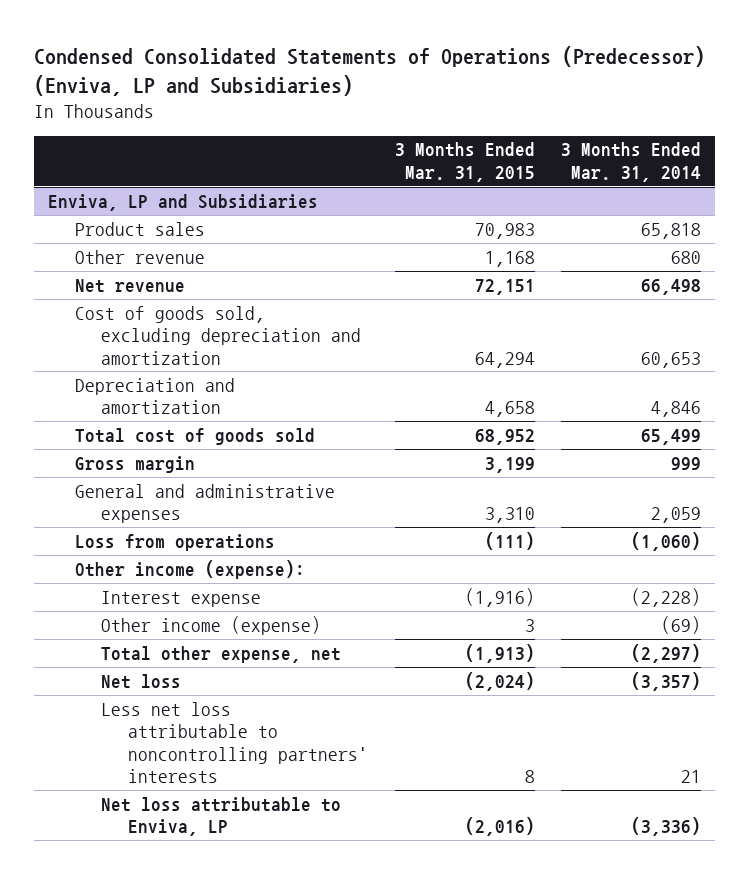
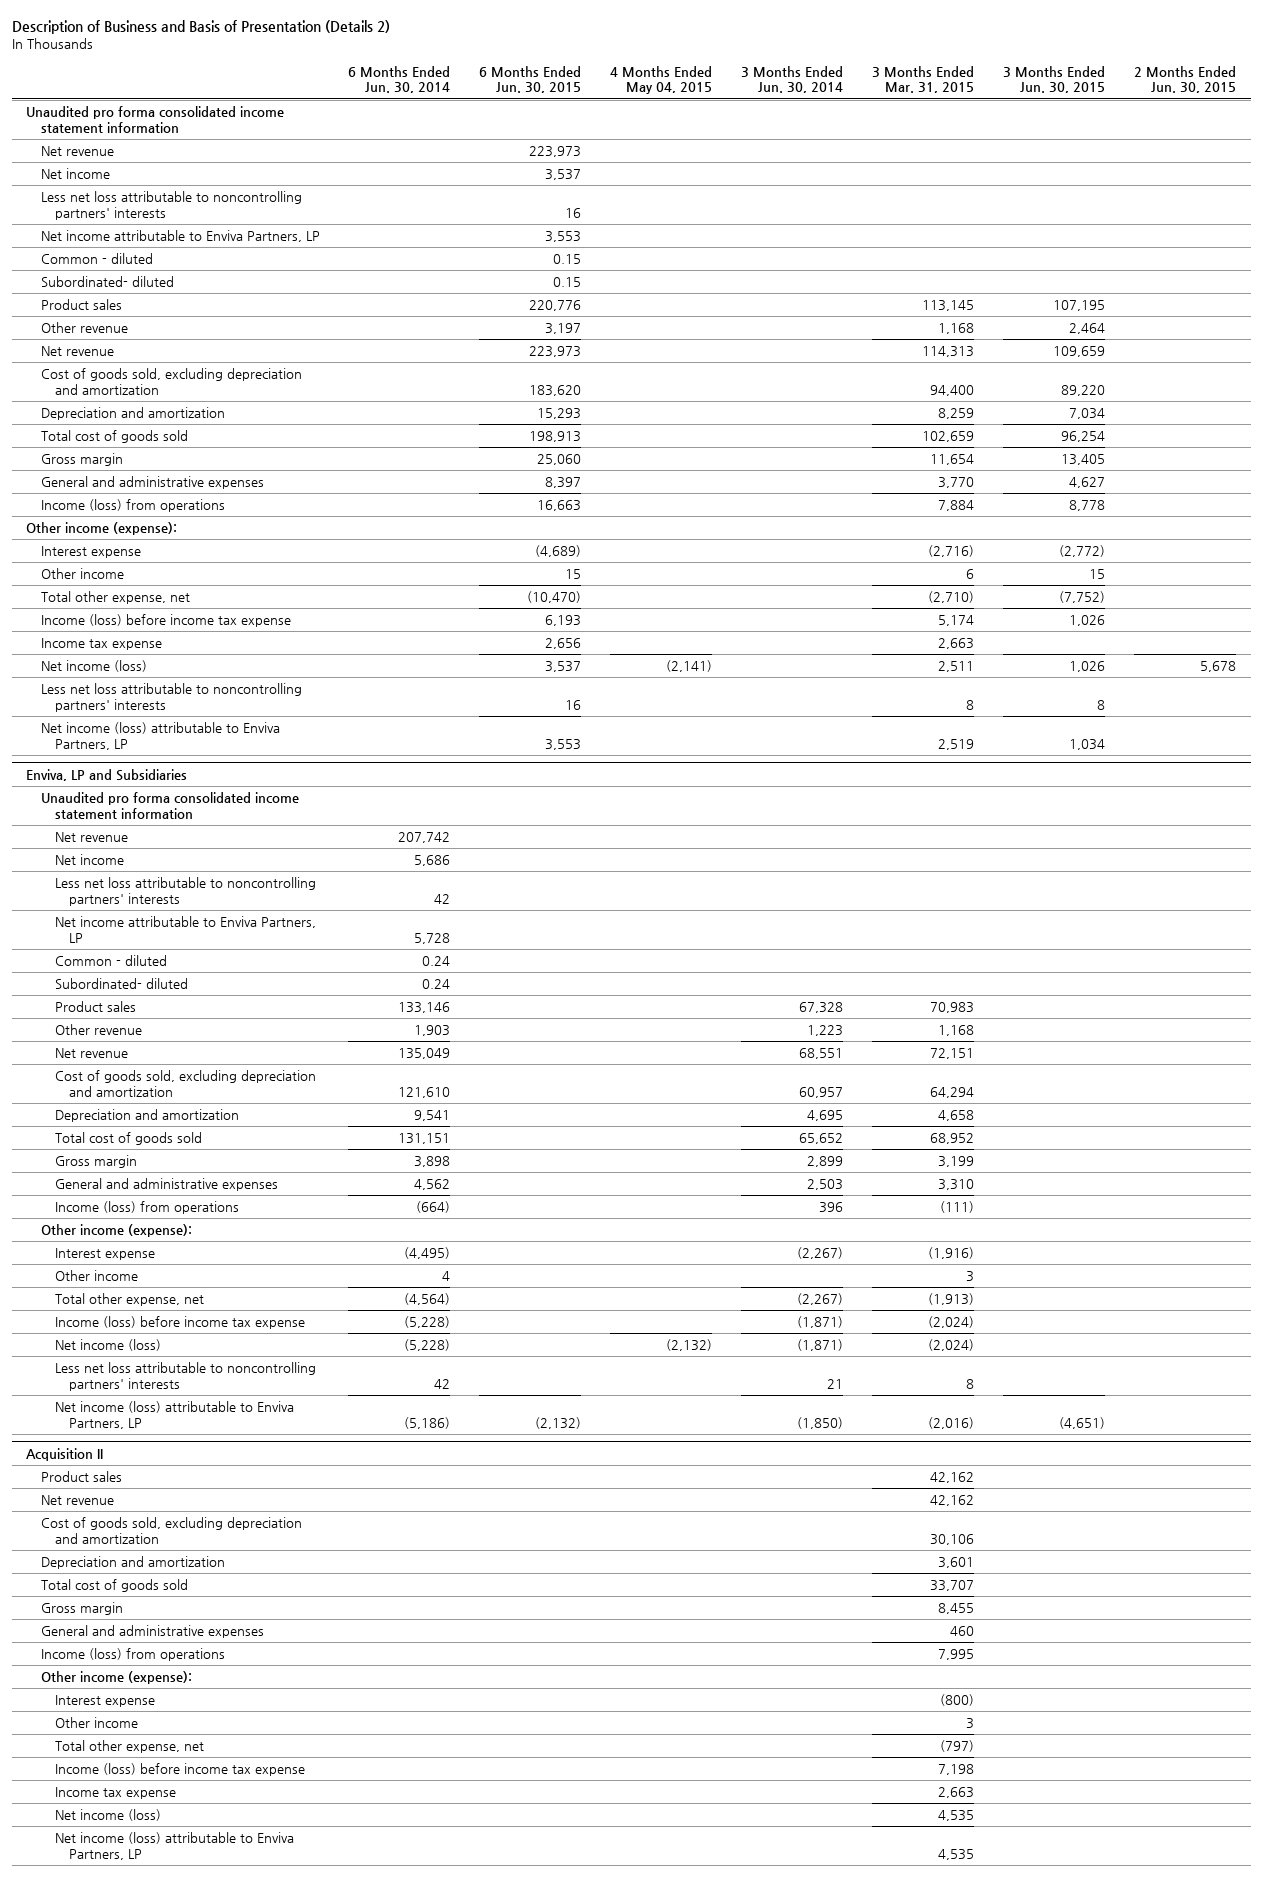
- Condensed Consolidated Statements of Operations (Predecessor) (Enviva, LP and Subsidiaries)
+ Description of Business and Basis of Presentation (Details 2)
- | 3 Months Ended Mar. 31, 2015 | 3 Months Ended Mar. 31, 2014
+ | 6 Months Ended Jun. 30, 2014 | 6 Months Ended Jun. 30, 2015 | 4 Months Ended May 04, 2015 | 3 Months Ended Jun. 30, 2014 | 3 Months Ended Mar. 31, 2015 | 3 Months Ended Jun. 30, 2015 | 2 Months Ended Jun. 30, 2015
+ Unaudited pro forma consolidated income statement information
+ Net revenue | | 223,973 | | | | |
+ Net income | | 3,537 | | | | |
+ Less net loss attributable to noncontrolling partners' interests | | 16 | | | | |
+ Net income attributable to Enviva Partners, LP | | 3,553 | | | | |
+ Common - diluted | | 0.15 | | | | |
+ Subordinated- diluted | | 0.15 | | | | |
+ Product sales | | 220,776 | | | 113,145 | 107,195 |
+ Other revenue | | 3,197 | | | 1,168 | 2,464 |
+ Net revenue | | 223,973 | | | 114,313 | 109,659 |
+ Cost of goods sold, excluding depreciation and amortization | | 183,620 | | | 94,400 | 89,220 |
+ Depreciation and amortization | | 15,293 | | | 8,259 | 7,034 |
+ Total cost of goods sold | | 198,913 | | | 102,659 | 96,254 |
+ Gross margin | | 25,060 | | | 11,654 | 13,405 |
+ General and administrative expenses | | 8,397 | | | 3,770 | 4,627 |
+ Income (loss) from operations | | 16,663 | | | 7,884 | 8,778 |
+ Other income (expense):
+ Interest expense | | (4,689) | | | (2,716) | (2,772) |
+ Other income | | 15 | | | 6 | 15 |
+ Total other expense, net | | (10,470) | | | (2,710) | (7,752) |
+ Income (loss) before income tax expense | | 6,193 | | | 5,174 | 1,026 |
+ Income tax expense | | 2,656 | | | 2,663 | |
+ Net income (loss) | | 3,537 | (2,141) | | 2,511 | 1,026 | 5,678
+ Less net loss attributable to noncontrolling partners' interests | | 16 | | | 8 | 8 |
+ Net income (loss) attributable to Enviva Partners, LP | | 3,553 | | | 2,519 | 1,034 |
@ Enviva, LP and Subsidiaries
+ Unaudited pro forma consolidated income statement information
+ Net revenue | 207,742 | | | | | |
+ Net income | 5,686 | | | | | |
+ Less net loss attributable to noncontrolling partners' interests | 42 | | | | | |
+ Net income attributable to Enviva Partners, LP | 5,728 | | | | | |
+ Common - diluted | 0.24 | | | | | |
+ Subordinated- diluted | 0.24 | | | | | |
- Loss from operations | (111) | (1,060)
+ Income (loss) from operations | (664) | | | 396 | (111) | |
- Other income (expense) | 3 | (69)
+ Other income | 4 | | | | 3 | |
- Net loss | (2,024) | (3,357)
+ Income (loss) before income tax expense | (5,228) | | | (1,871) | (2,024) | |
+ Net income (loss) | (5,228) | | (2,132) | (1,871) | (2,024) | |
- Net loss attributable to Enviva, LP | (2,016) | (3,336)
+ Net income (loss) attributable to Enviva Partners, LP | (5,186) | (2,132) | | (1,850) | (2,016) | (4,651) |
+ Acquisition II
+ Product sales | | | | | 42,162 | |
+ Net revenue | | | | | 42,162 | |
+ Cost of goods sold, excluding depreciation and amortization | | | | | 30,106 | |
+ Depreciation and amortization | | | | | 3,601 | |
+ Total cost of goods sold | | | | | 33,707 | |
+ Gross margin | | | | | 8,455 | |
+ General and administrative expenses | | | | | 460 | |
+ Income (loss) from operations | | | | | 7,995 | |
+ Other income (expense):
+ Interest expense | | | | | (800) | |
+ Other income | | | | | 3 | |
+ Total other expense, net | | | | | (797) | |
+ Income (loss) before income tax expense | | | | | 7,198 | |
+ Income tax expense | | | | | 2,663 | |
+ Net income (loss) | | | | | 4,535 | |
+ Net income (loss) attributable to Enviva Partners, LP | | | | | 4,535 | |

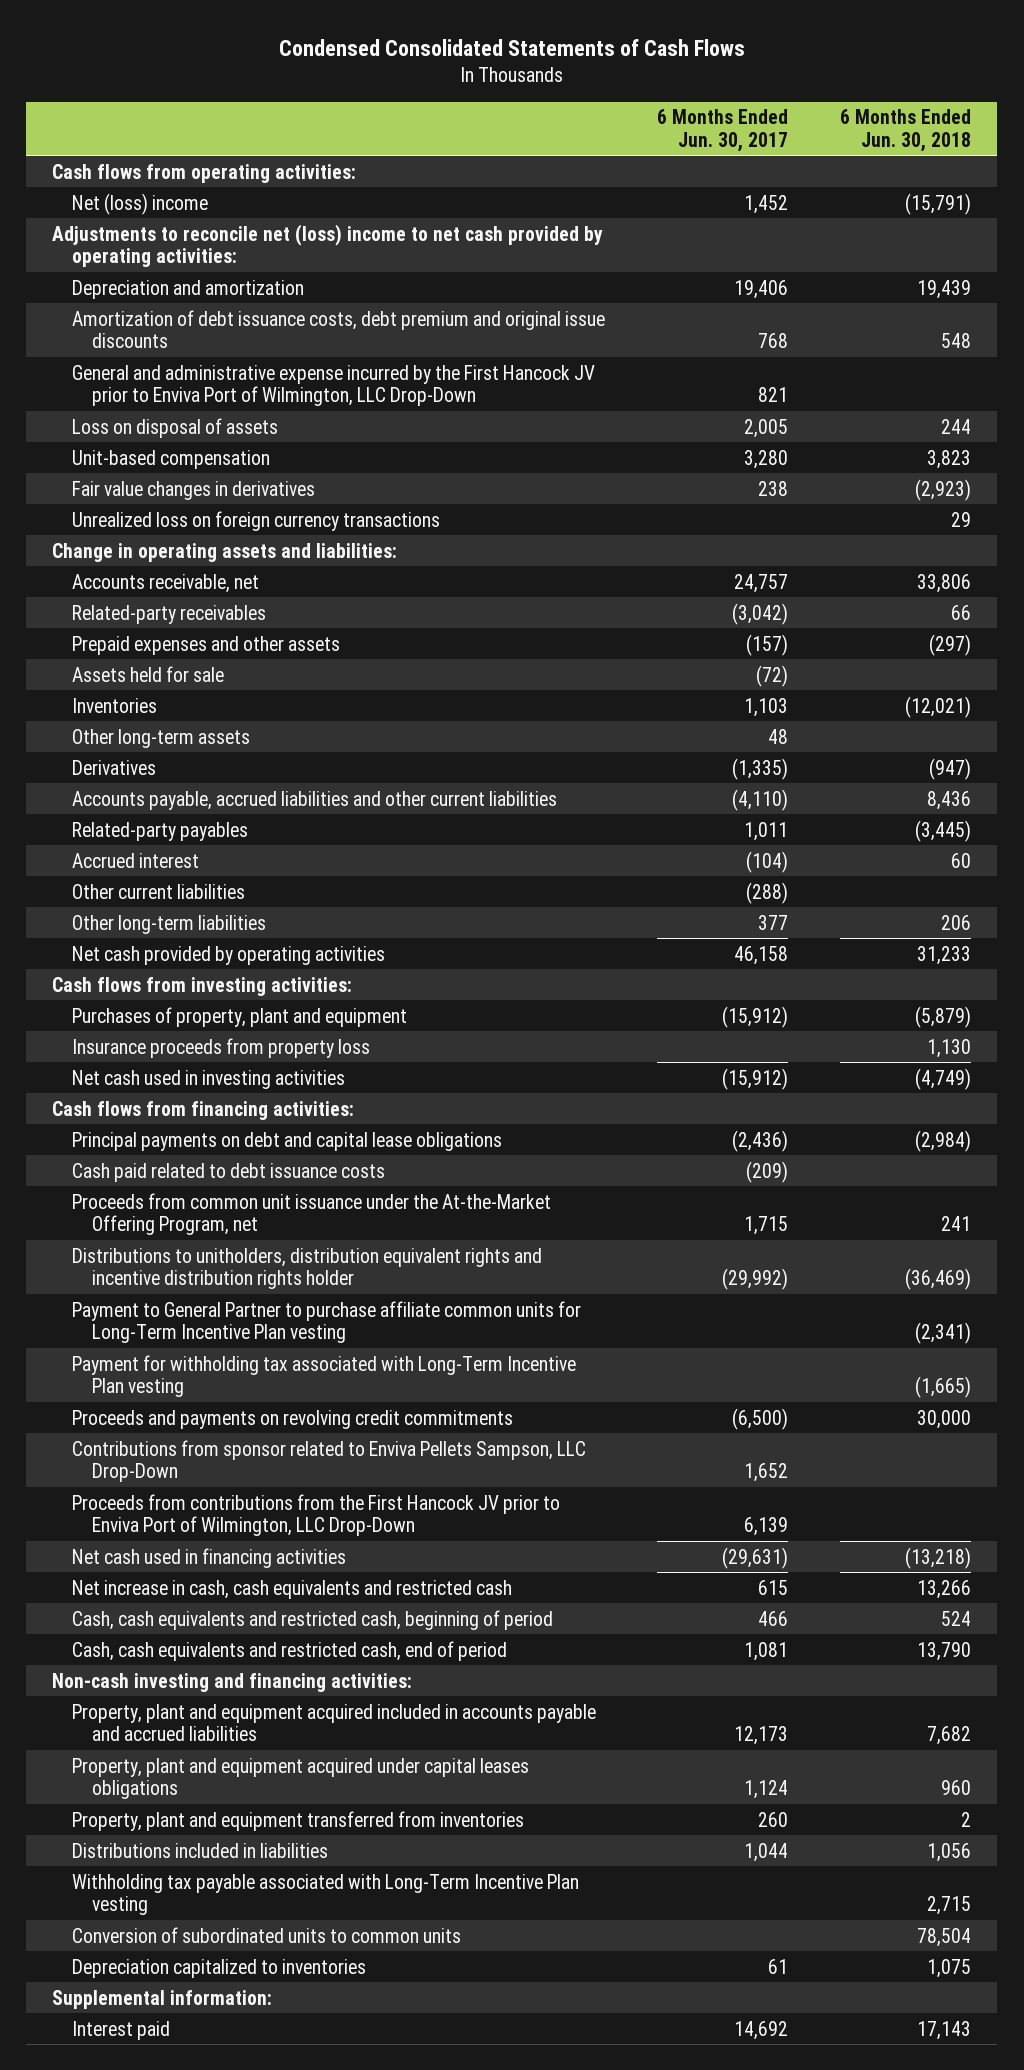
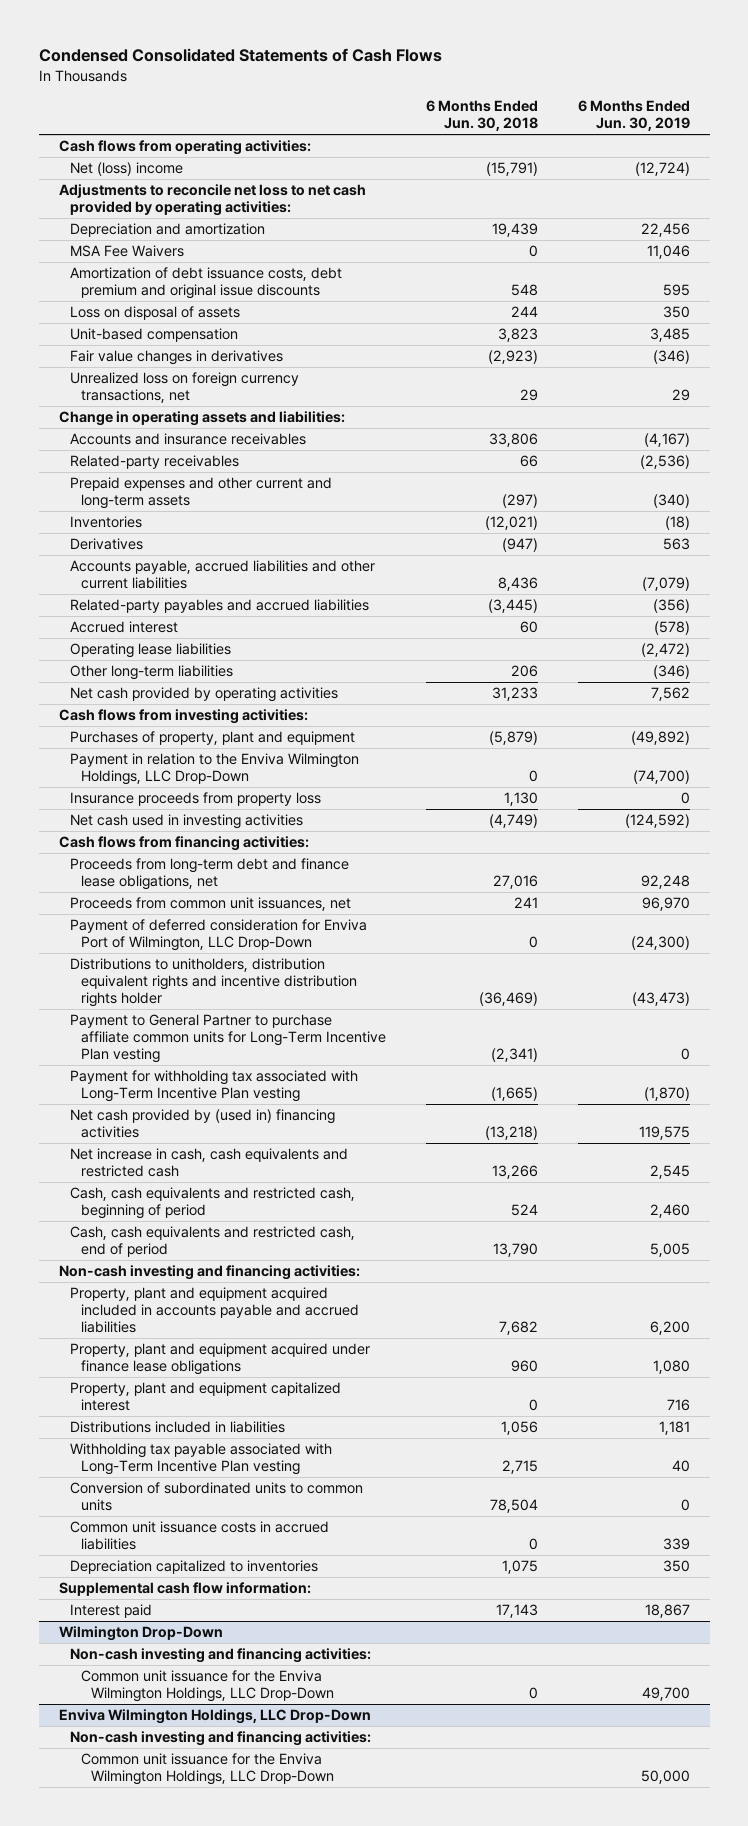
- | 6 Months Ended Jun. 30, 2017 | 6 Months Ended Jun. 30, 2018
+ | 6 Months Ended Jun. 30, 2018 | 6 Months Ended Jun. 30, 2019
- Adjustments to reconcile net (loss) income to net cash provided by operating activities:
+ Adjustments to reconcile net loss to net cash provided by operating activities:
+ MSA Fee Waivers | 0 | 11,046
- General and administrative expense incurred by the First Hancock JV prior to Enviva Port of Wilmington, LLC Drop-Down | 821 |
- Unrealized loss on foreign currency transactions | | 29
+ Unrealized loss on foreign currency transactions, net | 29 | 29
- Accounts receivable, net | 24,757 | 33,806
+ Accounts and insurance receivables | 33,806 | (4,167)
- Prepaid expenses and other assets | (157) | (297)
- Assets held for sale | (72) |
+ Prepaid expenses and other current and long-term assets | (297) | (340)
- Other long-term assets | 48 |
- Related-party payables | 1,011 | (3,445)
+ Related-party payables and accrued liabilities | (3,445) | (356)
- Other current liabilities | (288) |
+ Operating lease liabilities | | (2,472)
+ Payment in relation to the Enviva Wilmington Holdings, LLC Drop-Down | 0 | (74,700)
- Principal payments on debt and capital lease obligations | (2,436) | (2,984)
- Cash paid related to debt issuance costs | (209) |
- Proceeds from common unit issuance under the At-the-Market Offering Program, net | 1,715 | 241
+ Proceeds from long-term debt and finance lease obligations, net | 27,016 | 92,248
+ Proceeds from common unit issuances, net | 241 | 96,970
+ Payment of deferred consideration for Enviva Port of Wilmington, LLC Drop-Down | 0 | (24,300)
- Proceeds and payments on revolving credit commitments | (6,500) | 30,000
- Contributions from sponsor related to Enviva Pellets Sampson, LLC Drop-Down | 1,652 |
- Proceeds from contributions from the First Hancock JV prior to Enviva Port of Wilmington, LLC Drop-Down | 6,139 |
- Net cash used in financing activities | (29,631) | (13,218)
+ Net cash provided by (used in) financing activities | (13,218) | 119,575
- Property, plant and equipment acquired under capital leases obligations | 1,124 | 960
- Property, plant and equipment transferred from inventories | 260 | 2
+ Property, plant and equipment acquired under finance lease obligations | 960 | 1,080
+ Property, plant and equipment capitalized interest | 0 | 716
+ Common unit issuance costs in accrued liabilities | 0 | 339
- Supplemental information:
+ Supplemental cash flow information:
+ Wilmington Drop-Down
+ Non-cash investing and financing activities:
+ Common unit issuance for the Enviva Wilmington Holdings, LLC Drop-Down | 0 | 49,700
+ Enviva Wilmington Holdings, LLC Drop-Down
+ Non-cash investing and financing activities:
+ Common unit issuance for the Enviva Wilmington Holdings, LLC Drop-Down | | 50,000

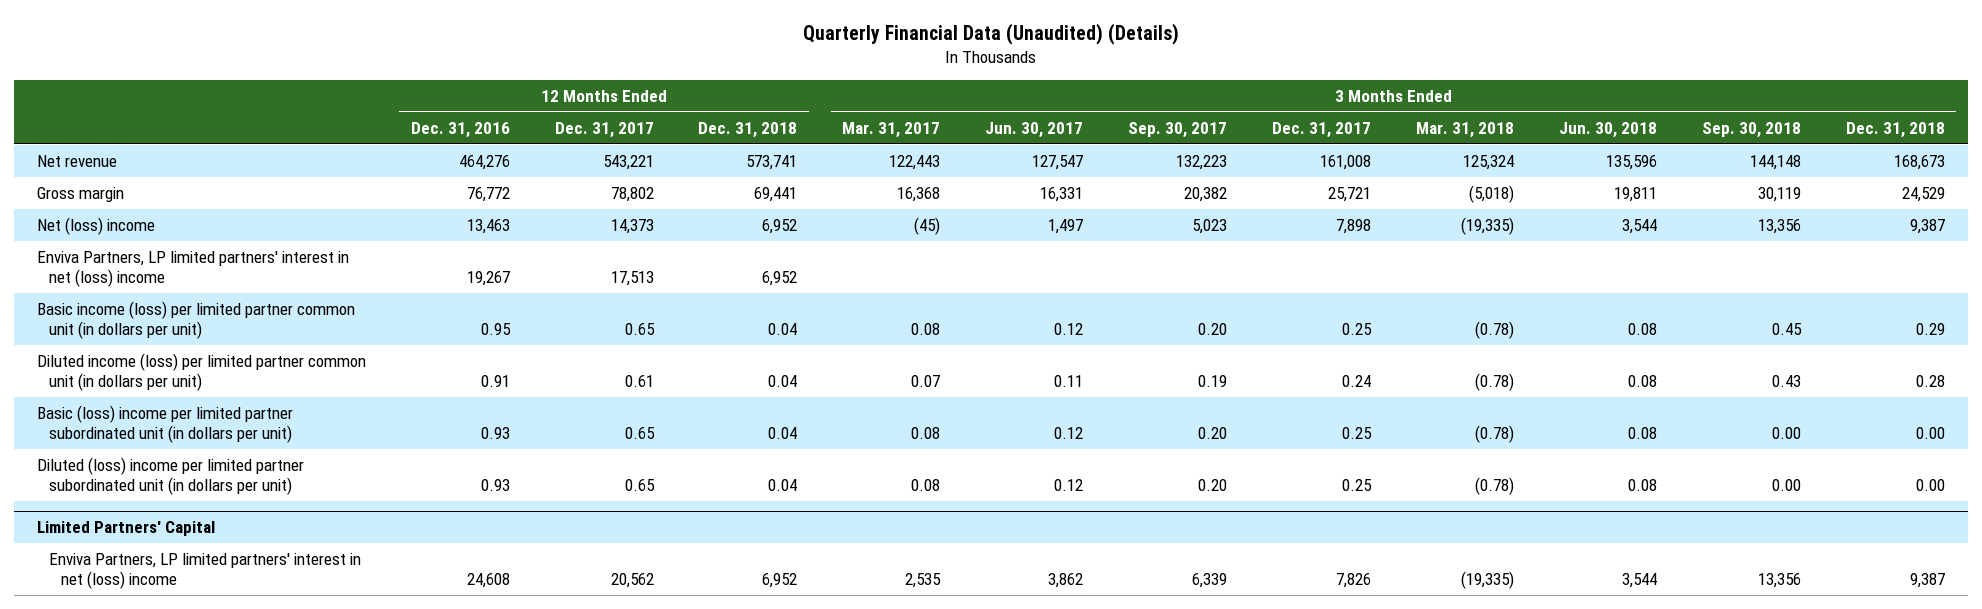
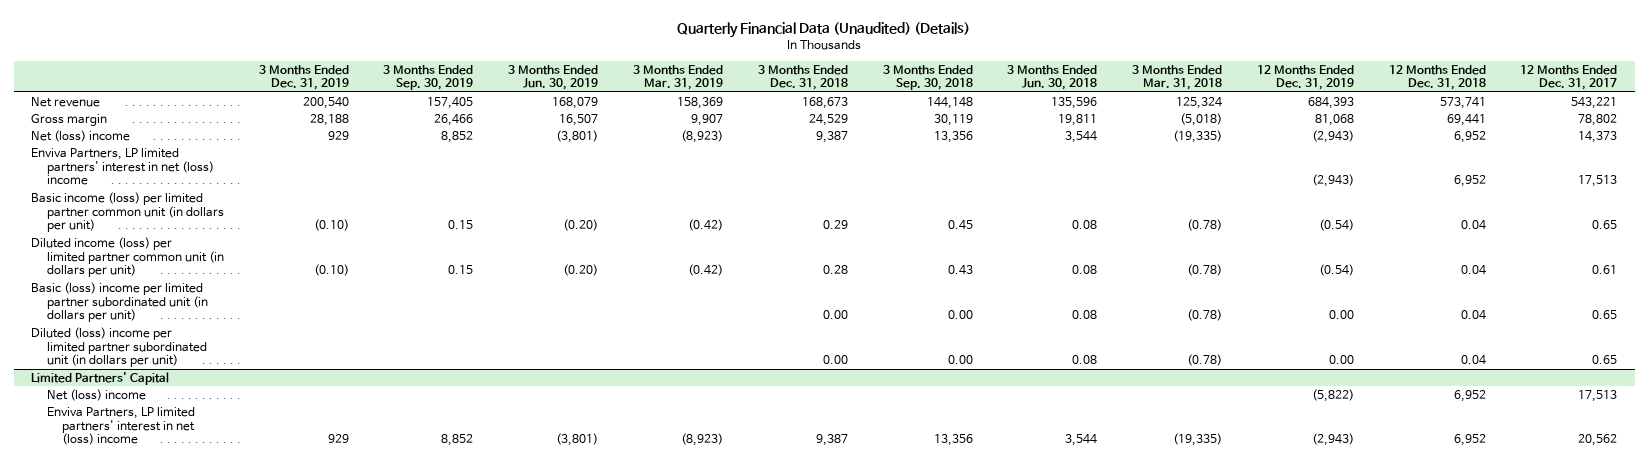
- | 12 Months Ended Dec. 31, 2016 | 12 Months Ended Dec. 31, 2017 | 12 Months Ended Dec. 31, 2018 | 3 Months Ended Mar. 31, 2017 | 3 Months Ended Jun. 30, 2017 | 3 Months Ended Sep. 30, 2017 | 3 Months Ended Dec. 31, 2017 | 3 Months Ended Mar. 31, 2018 | 3 Months Ended Jun. 30, 2018 | 3 Months Ended Sep. 30, 2018 | 3 Months Ended Dec. 31, 2018
+ | 3 Months Ended Dec. 31, 2019 | 3 Months Ended Sep. 30, 2019 | 3 Months Ended Jun. 30, 2019 | 3 Months Ended Mar. 31, 2019 | 3 Months Ended Dec. 31, 2018 | 3 Months Ended Sep. 30, 2018 | 3 Months Ended Jun. 30, 2018 | 3 Months Ended Mar. 31, 2018 | 12 Months Ended Dec. 31, 2019 | 12 Months Ended Dec. 31, 2018 | 12 Months Ended Dec. 31, 2017
@ Limited Partners' Capital
+ Net (loss) income | | | | | | | | | (5,822) | 6,952 | 17,513

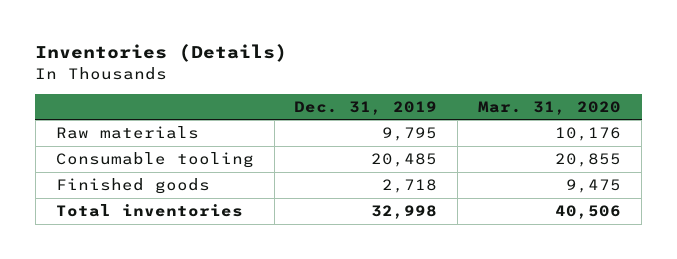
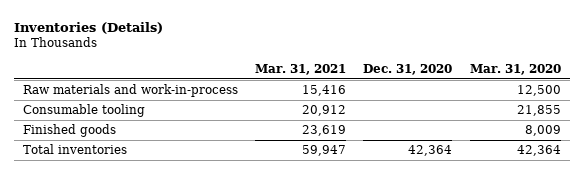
- | Dec. 31, 2019 | Mar. 31, 2020
+ | Mar. 31, 2021 | Dec. 31, 2020 | Mar. 31, 2020
- Raw materials | 9,795 | 10,176
- Consumable tooling | 20,485 | 20,855
- Finished goods | 2,718 | 9,475
- Total inventories | 32,998 | 40,506
+ Raw materials and work-in-process | 15,416 | | 12,500
+ Consumable tooling | 20,912 | | 21,855
+ Finished goods | 23,619 | | 8,009
+ Total inventories | 59,947 | 42,364 | 42,364

